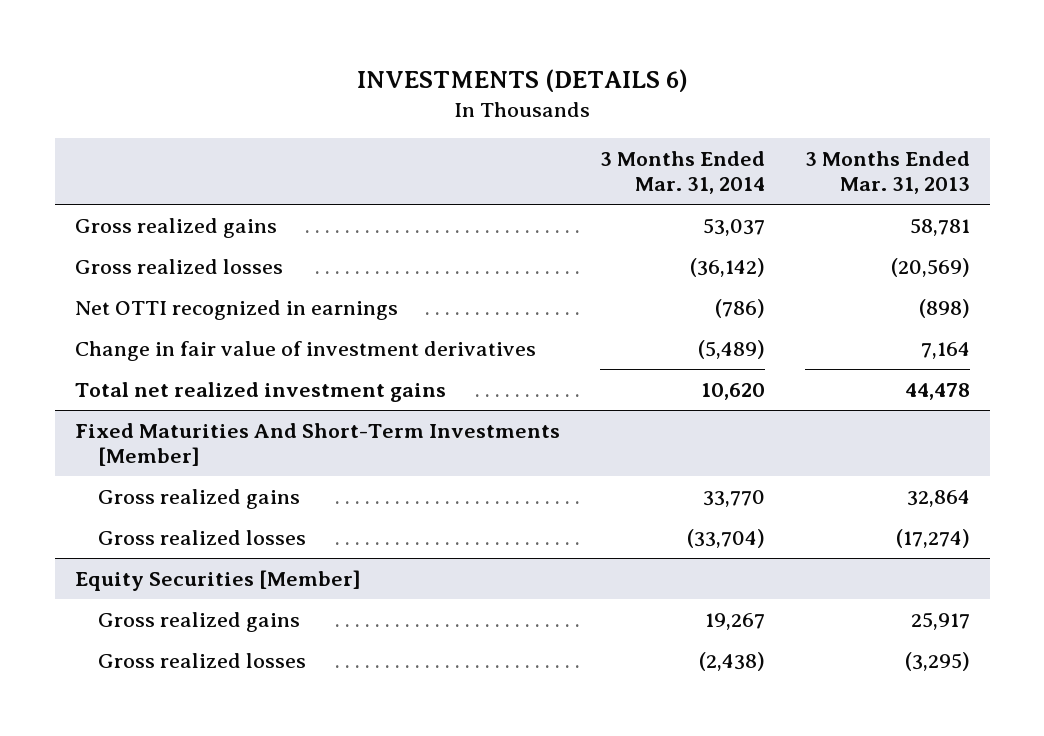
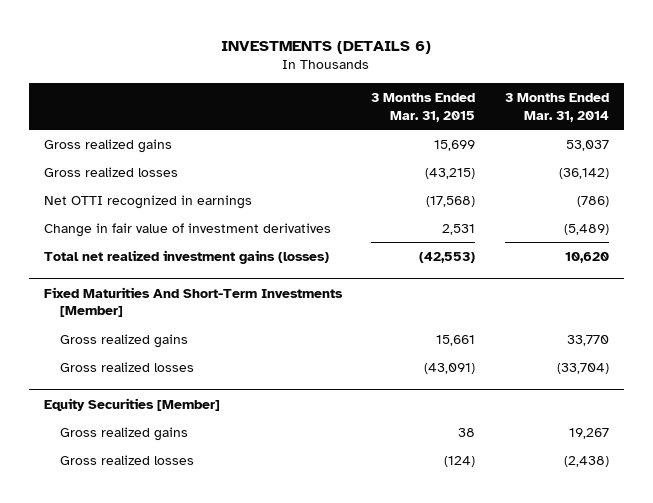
- | 3 Months Ended Mar. 31, 2014 | 3 Months Ended Mar. 31, 2013
+ | 3 Months Ended Mar. 31, 2015 | 3 Months Ended Mar. 31, 2014
- Total net realized investment gains | 10,620 | 44,478
+ Total net realized investment gains (losses) | (42,553) | 10,620

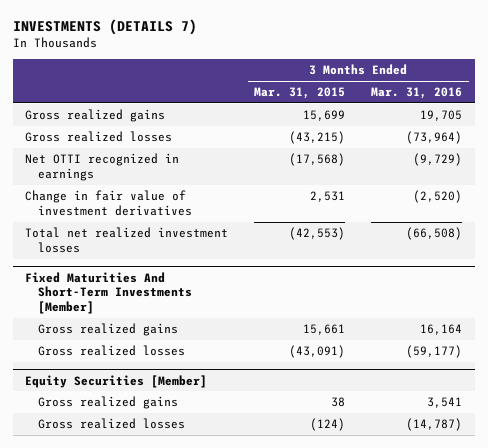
- INVESTMENTS (DETAILS 6)
+ INVESTMENTS (DETAILS 7)
- | 3 Months Ended Mar. 31, 2015 | 3 Months Ended Mar. 31, 2014
+ | 3 Months Ended Mar. 31, 2015 | 3 Months Ended Mar. 31, 2016
- Total net realized investment gains (losses) | (42,553) | 10,620
+ Total net realized investment losses | (42,553) | (66,508)

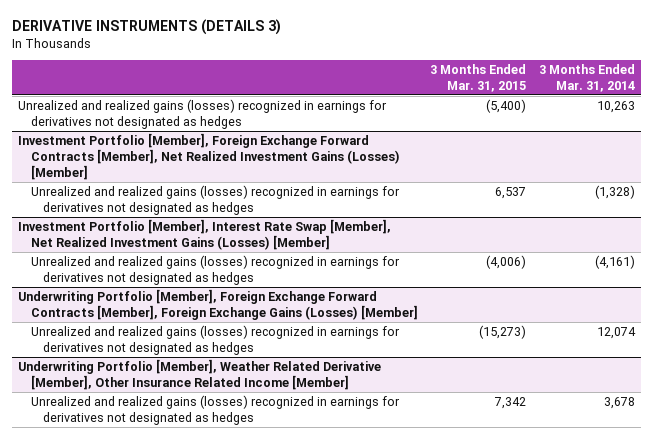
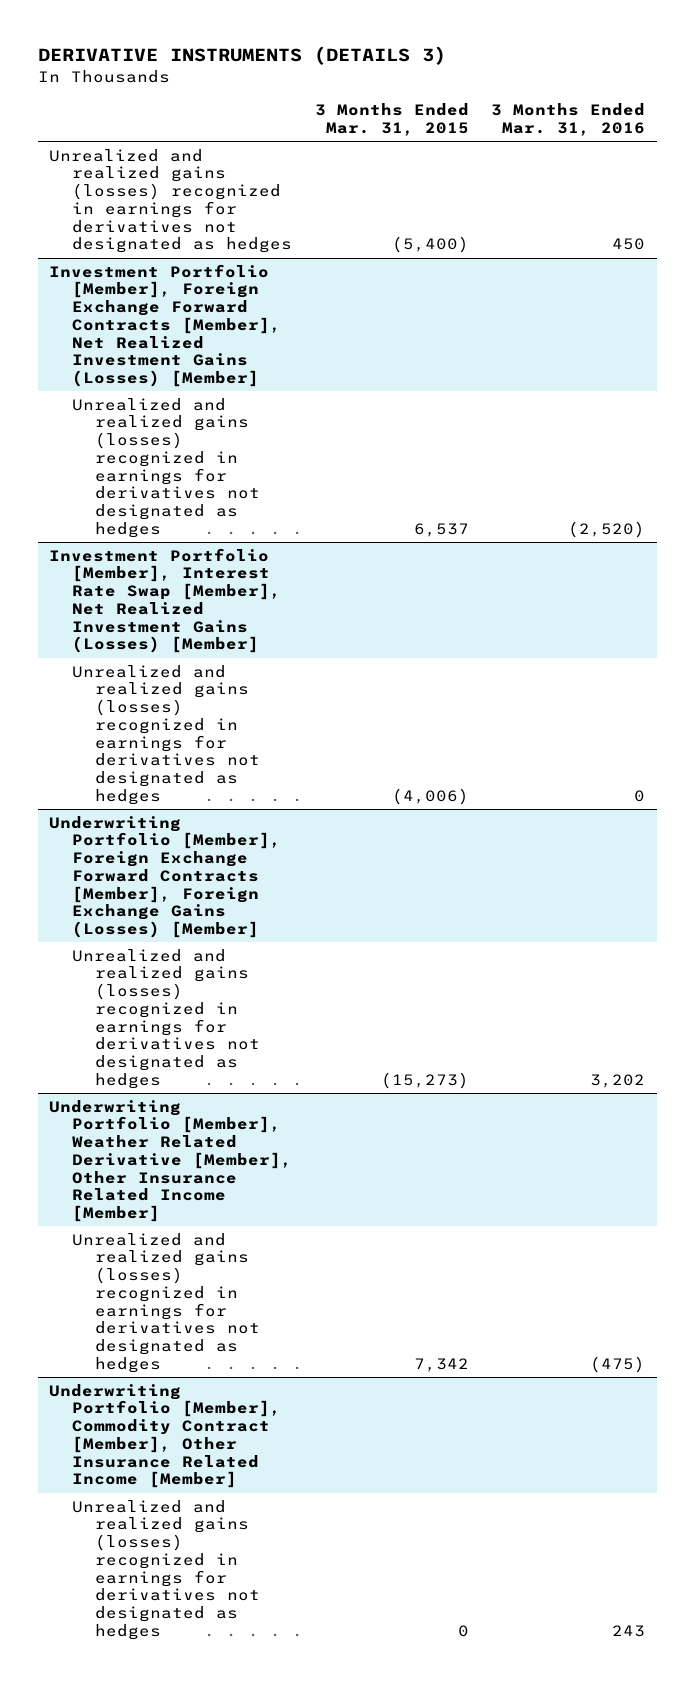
- | 3 Months Ended Mar. 31, 2015 | 3 Months Ended Mar. 31, 2014
+ | 3 Months Ended Mar. 31, 2015 | 3 Months Ended Mar. 31, 2016
+ Underwriting Portfolio [Member], Commodity Contract [Member], Other Insurance Related Income [Member]
+ Unrealized and realized gains (losses) recognized in earnings for derivatives not designated as hedges | 0 | 243

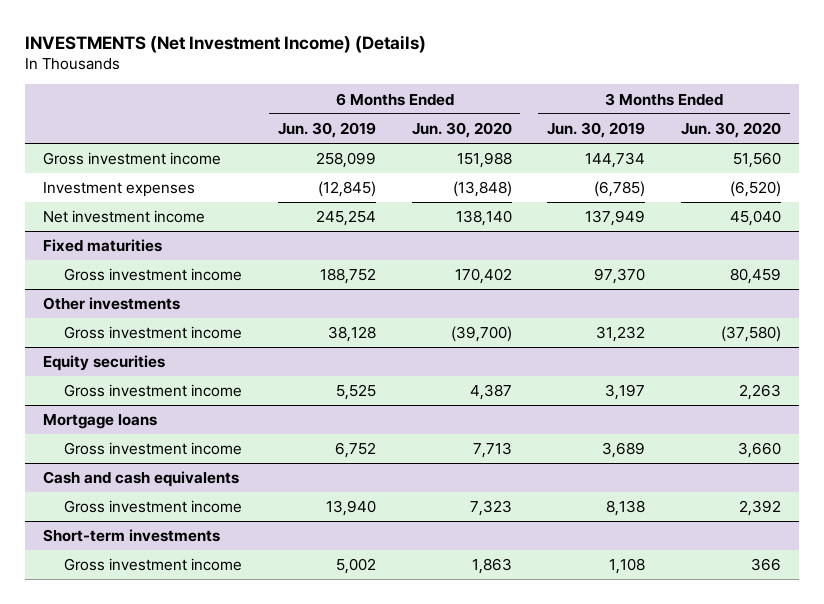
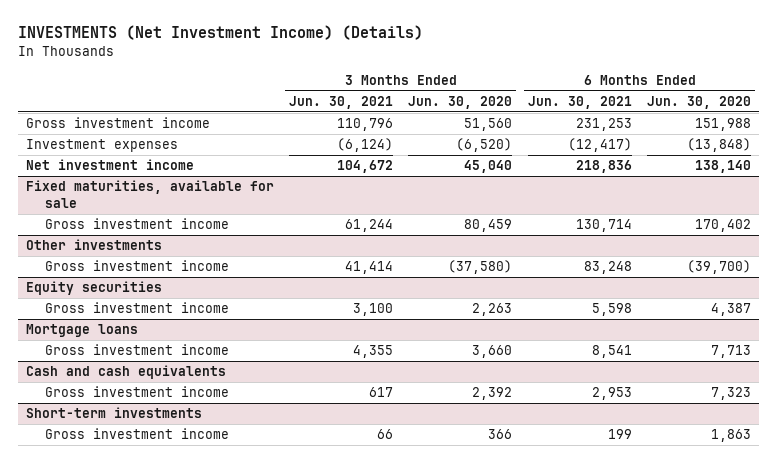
- | 6 Months Ended Jun. 30, 2019 | 6 Months Ended Jun. 30, 2020 | 3 Months Ended Jun. 30, 2019 | 3 Months Ended Jun. 30, 2020
+ | 3 Months Ended Jun. 30, 2021 | 3 Months Ended Jun. 30, 2020 | 6 Months Ended Jun. 30, 2021 | 6 Months Ended Jun. 30, 2020
- Fixed maturities
+ Fixed maturities, available for sale

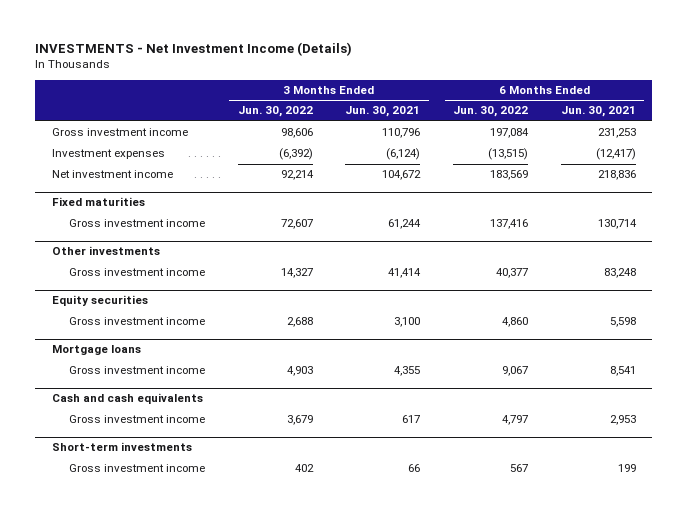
- INVESTMENTS (Net Investment Income) (Details)
+ INVESTMENTS - Net Investment Income (Details)
- | 3 Months Ended Jun. 30, 2021 | 3 Months Ended Jun. 30, 2020 | 6 Months Ended Jun. 30, 2021 | 6 Months Ended Jun. 30, 2020
+ | 3 Months Ended Jun. 30, 2022 | 3 Months Ended Jun. 30, 2021 | 6 Months Ended Jun. 30, 2022 | 6 Months Ended Jun. 30, 2021
- Fixed maturities, available for sale
+ Fixed maturities

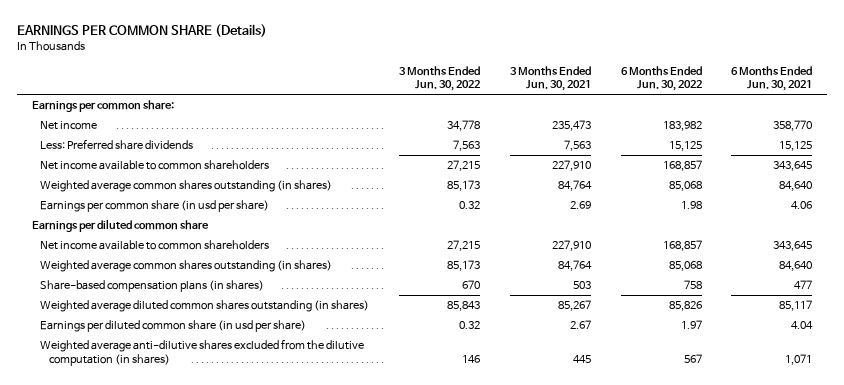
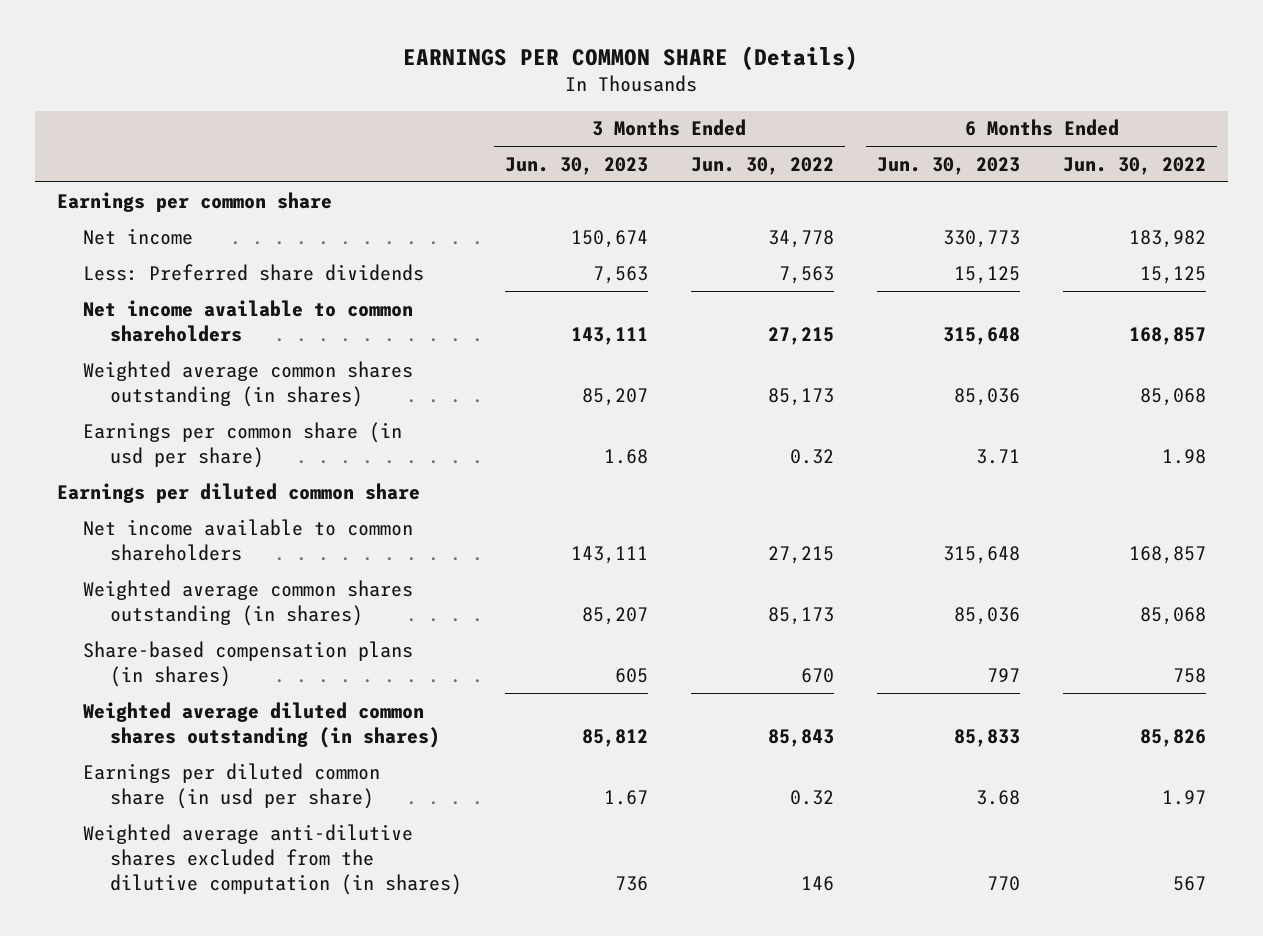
- | 3 Months Ended Jun. 30, 2022 | 3 Months Ended Jun. 30, 2021 | 6 Months Ended Jun. 30, 2022 | 6 Months Ended Jun. 30, 2021
+ | 3 Months Ended Jun. 30, 2023 | 3 Months Ended Jun. 30, 2022 | 6 Months Ended Jun. 30, 2023 | 6 Months Ended Jun. 30, 2022
- Earnings per common share:
+ Earnings per common share

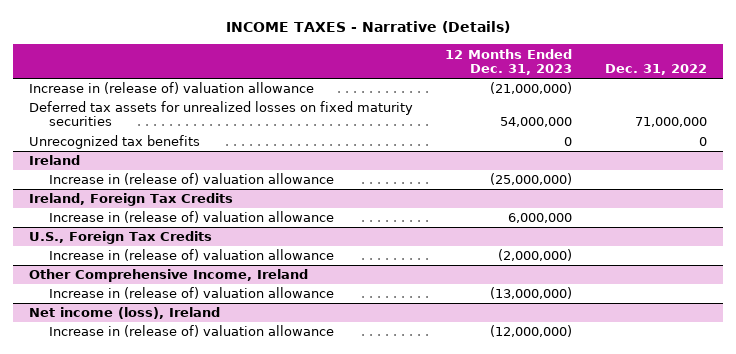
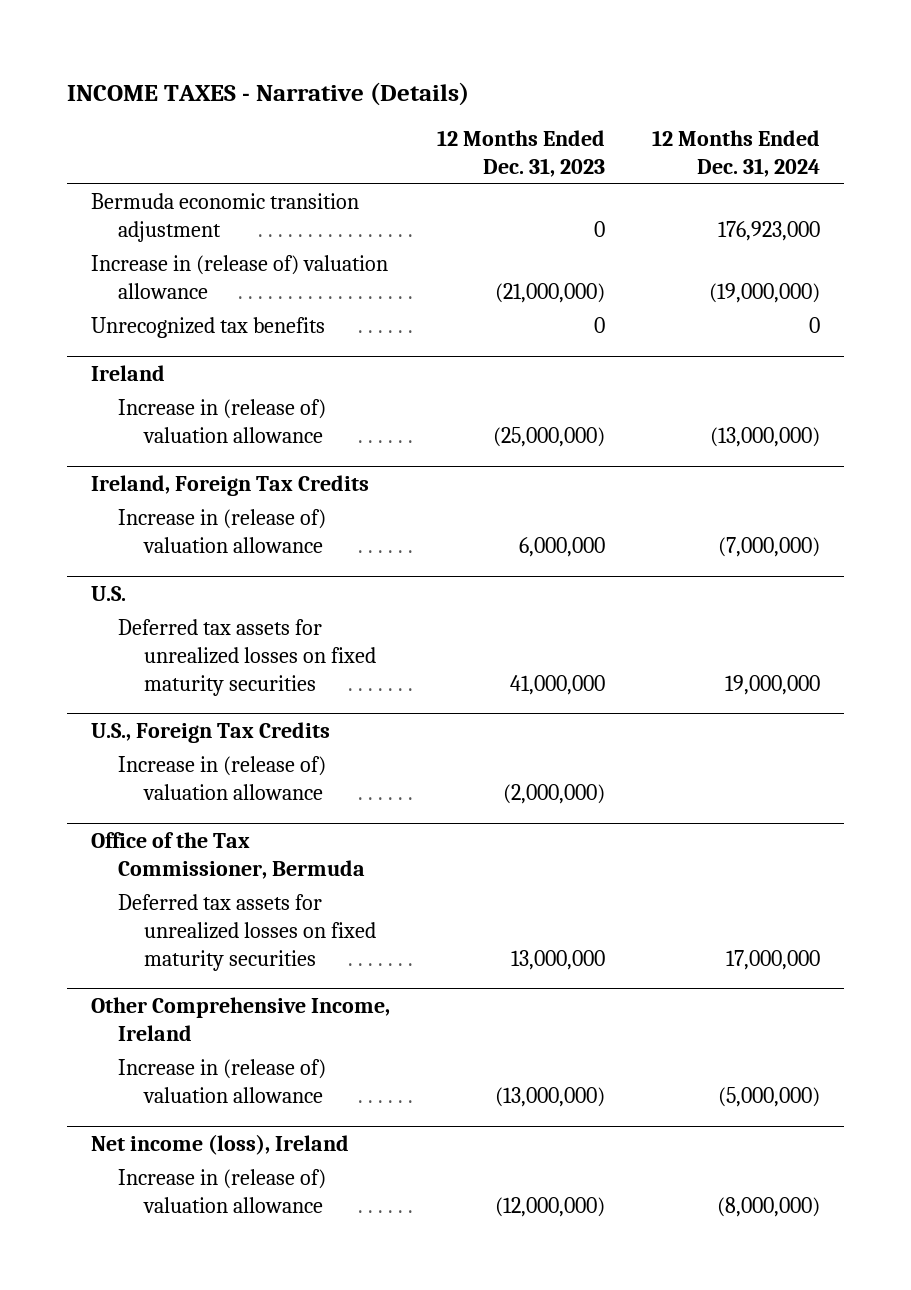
- | 12 Months Ended Dec. 31, 2023 | Dec. 31, 2022
+ | 12 Months Ended Dec. 31, 2023 | 12 Months Ended Dec. 31, 2024
+ Bermuda economic transition adjustment | 0 | 176,923,000
- Deferred tax assets for unrealized losses on fixed maturity securities | 54,000,000 | 71,000,000
+ U.S.
+ Deferred tax assets for unrealized losses on fixed maturity securities | 41,000,000 | 19,000,000
+ Office of the Tax Commissioner, Bermuda
+ Deferred tax assets for unrealized losses on fixed maturity securities | 13,000,000 | 17,000,000

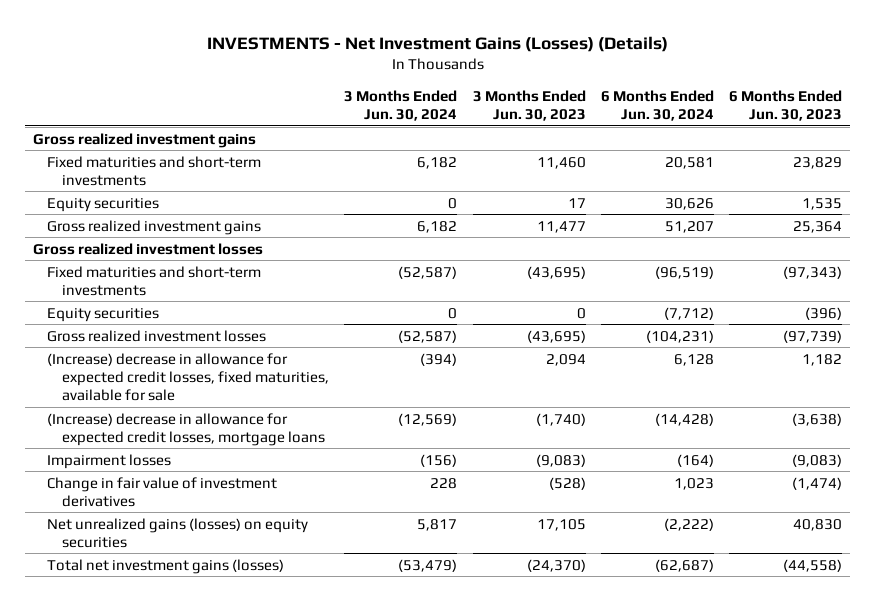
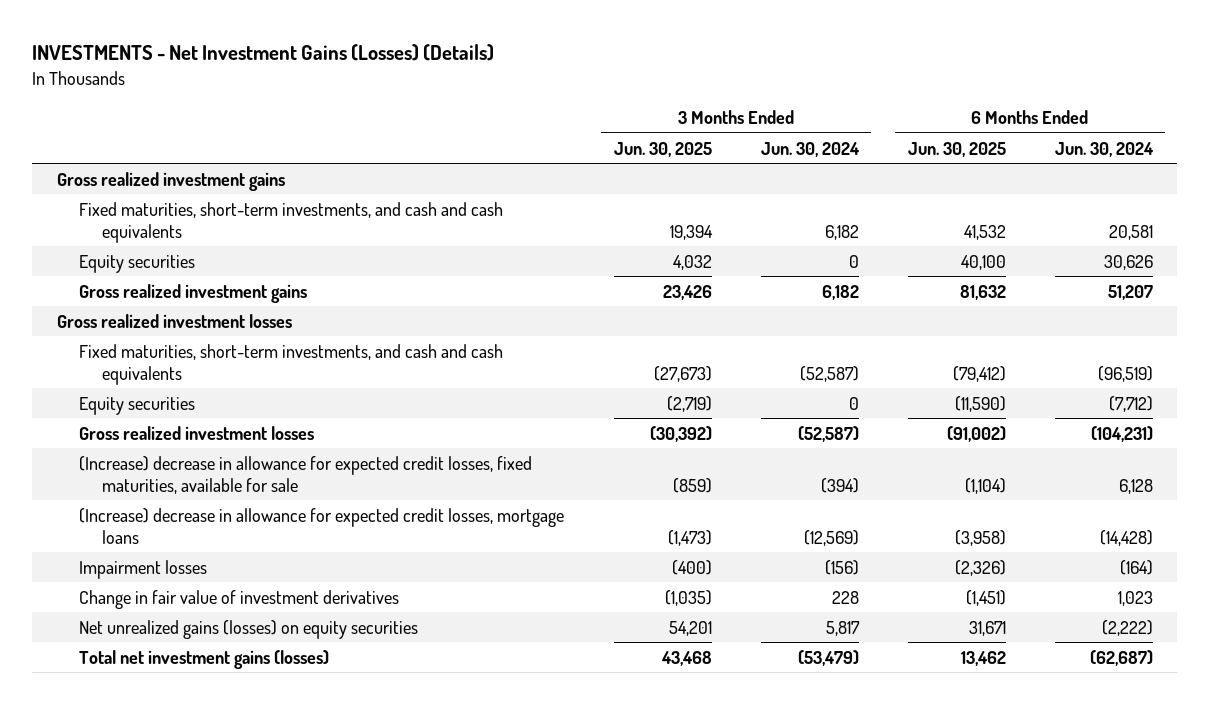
- | 3 Months Ended Jun. 30, 2024 | 3 Months Ended Jun. 30, 2023 | 6 Months Ended Jun. 30, 2024 | 6 Months Ended Jun. 30, 2023
+ | 3 Months Ended Jun. 30, 2025 | 3 Months Ended Jun. 30, 2024 | 6 Months Ended Jun. 30, 2025 | 6 Months Ended Jun. 30, 2024
- Fixed maturities and short-term investments | 6,182 | 11,460 | 20,581 | 23,829
+ Fixed maturities, short-term investments, and cash and cash equivalents | 19,394 | 6,182 | 41,532 | 20,581
- Fixed maturities and short-term investments | (52,587) | (43,695) | (96,519) | (97,343)
+ Fixed maturities, short-term investments, and cash and cash equivalents | (27,673) | (52,587) | (79,412) | (96,519)

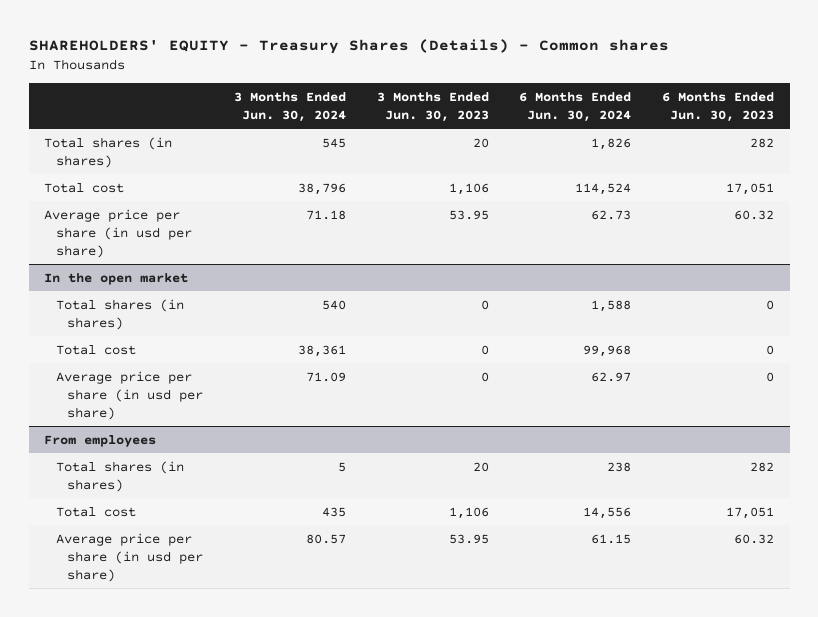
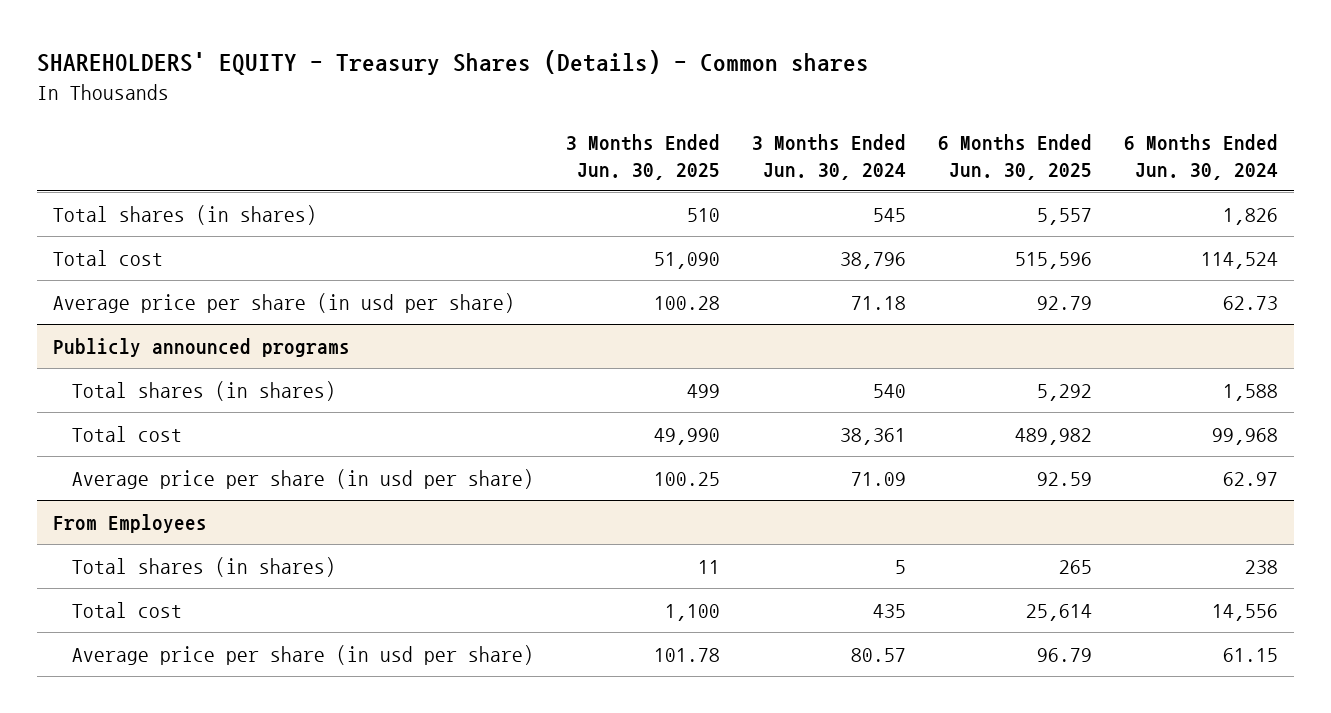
- | 3 Months Ended Jun. 30, 2024 | 3 Months Ended Jun. 30, 2023 | 6 Months Ended Jun. 30, 2024 | 6 Months Ended Jun. 30, 2023
+ | 3 Months Ended Jun. 30, 2025 | 3 Months Ended Jun. 30, 2024 | 6 Months Ended Jun. 30, 2025 | 6 Months Ended Jun. 30, 2024
- In the open market
+ Publicly announced programs
- From employees
+ From Employees

